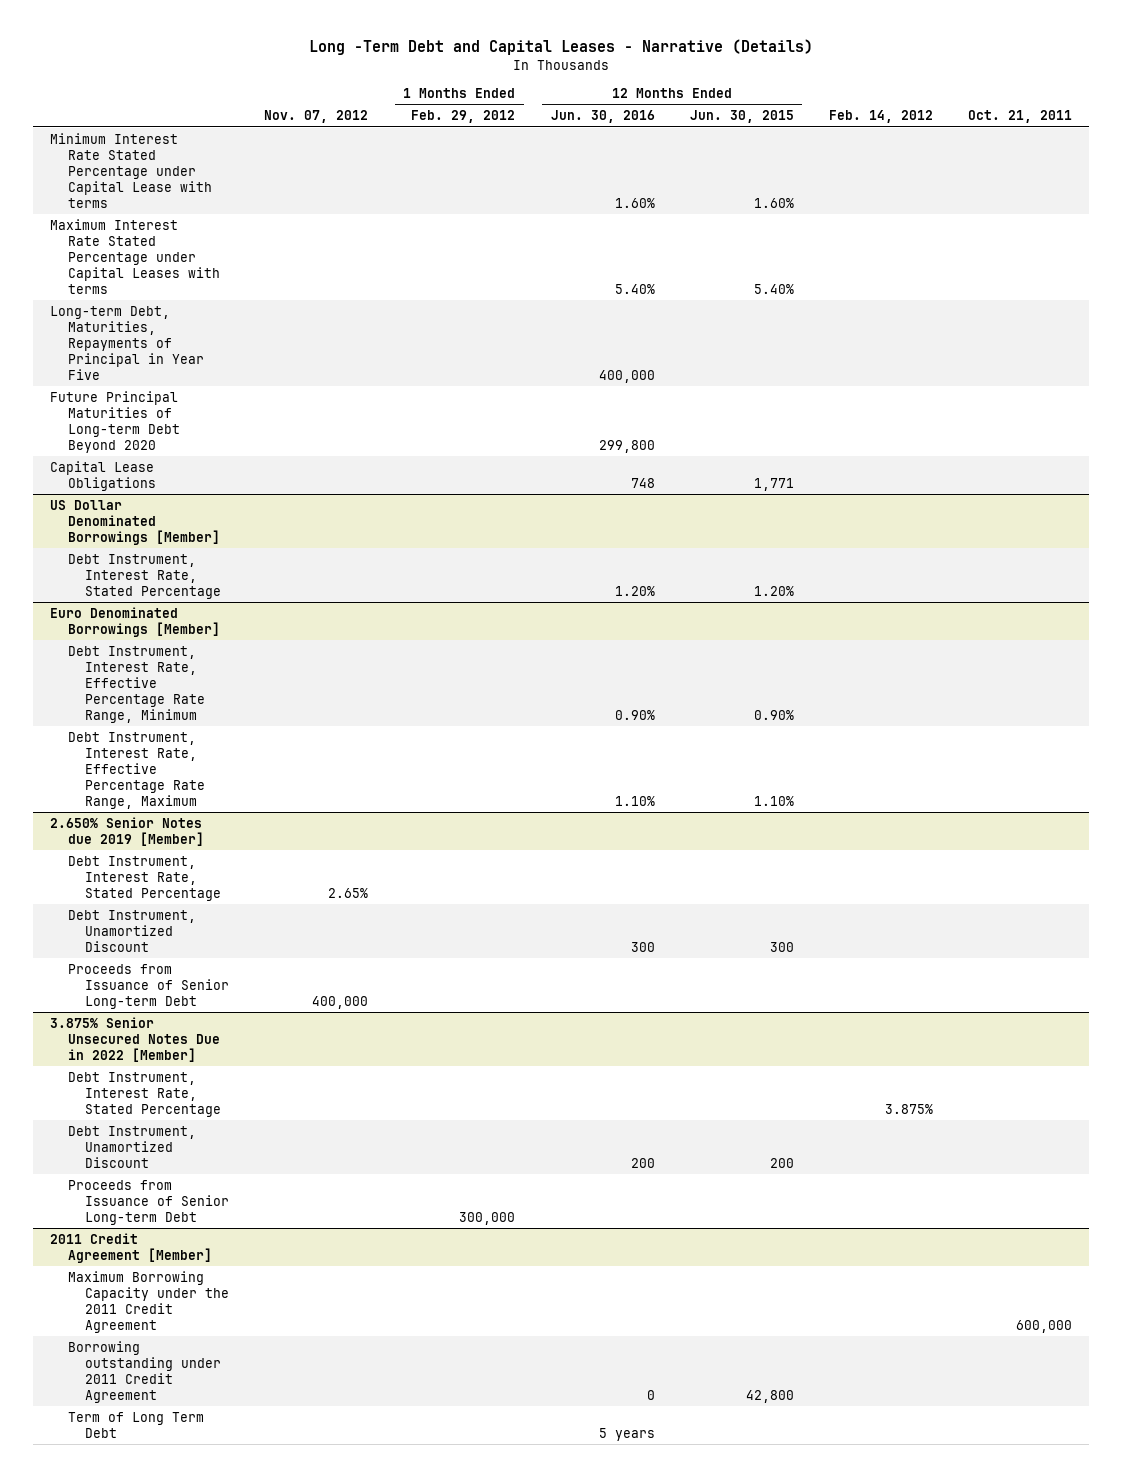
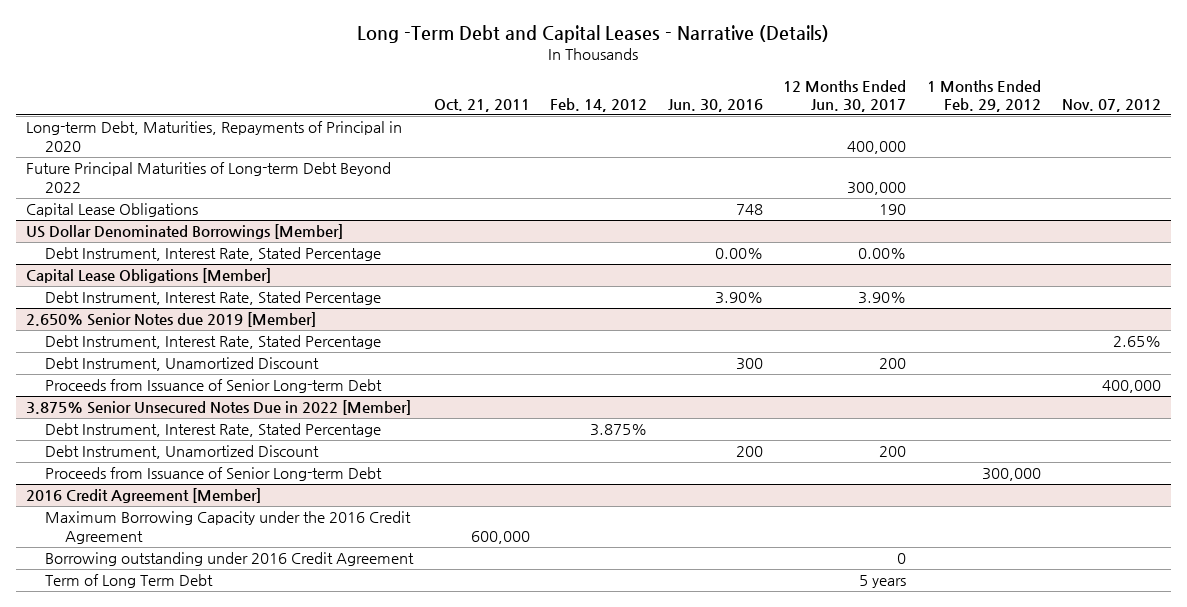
- | Nov. 07, 2012 | 1 Months Ended Feb. 29, 2012 | 12 Months Ended Jun. 30, 2016 | 12 Months Ended Jun. 30, 2015 | Feb. 14, 2012 | Oct. 21, 2011
+ | Oct. 21, 2011 | Feb. 14, 2012 | Jun. 30, 2016 | 12 Months Ended Jun. 30, 2017 | 1 Months Ended Feb. 29, 2012 | Nov. 07, 2012
- Minimum Interest Rate Stated Percentage under Capital Lease with terms | | | 1.60% | 1.60% | |
- Maximum Interest Rate Stated Percentage under Capital Leases with terms | | | 5.40% | 5.40% | |
- Long-term Debt, Maturities, Repayments of Principal in Year Five | | | 400,000 | | |
- Future Principal Maturities of Long-term Debt Beyond 2020 | | | 299,800 | | |
+ Long-term Debt, Maturities, Repayments of Principal in 2020 | | | | 400,000 | |
+ Future Principal Maturities of Long-term Debt Beyond 2022 | | | | 300,000 | |
- Euro Denominated Borrowings [Member]
- Debt Instrument, Interest Rate, Effective Percentage Rate Range, Minimum | | | 0.90% | 0.90% | |
- Debt Instrument, Interest Rate, Effective Percentage Rate Range, Maximum | | | 1.10% | 1.10% | |
+ Capital Lease Obligations [Member]
+ Debt Instrument, Interest Rate, Stated Percentage | | | 3.90% | 3.90% | |
- 2011 Credit Agreement [Member]
- Maximum Borrowing Capacity under the 2011 Credit Agreement | | | | | | 600,000
- Borrowing outstanding under 2011 Credit Agreement | | | 0 | 42,800 | |
+ 2016 Credit Agreement [Member]
+ Maximum Borrowing Capacity under the 2016 Credit Agreement | 600,000 | | | | |
+ Borrowing outstanding under 2016 Credit Agreement | | | | 0 | |

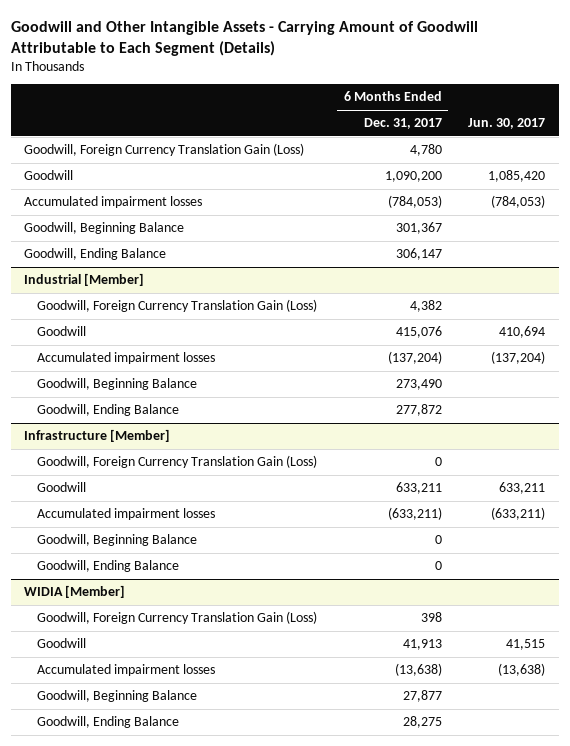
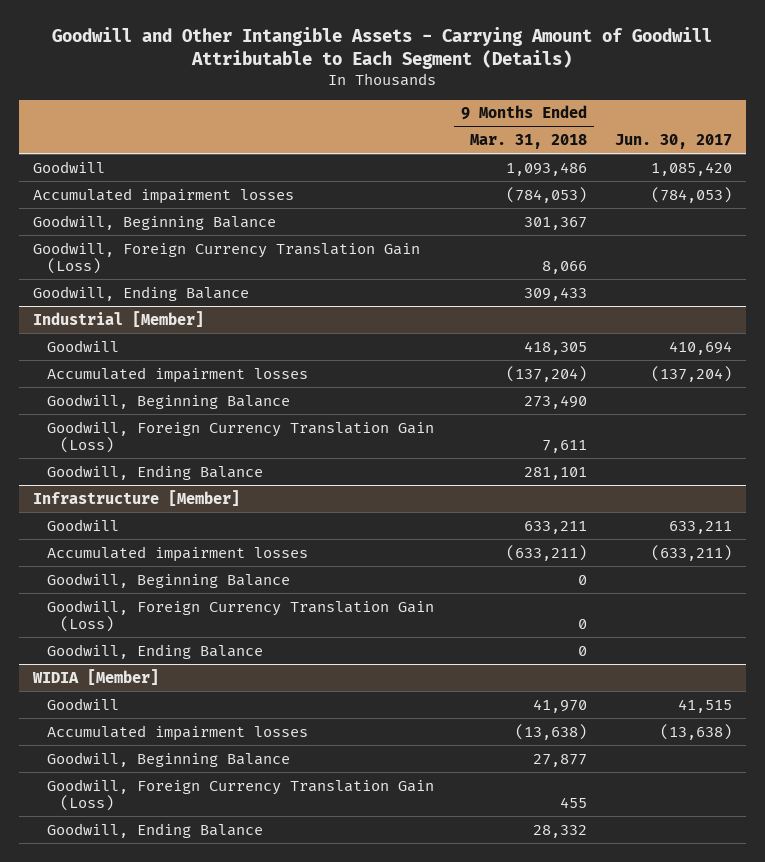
- | 6 Months Ended Dec. 31, 2017 | Jun. 30, 2017
+ | 9 Months Ended Mar. 31, 2018 | Jun. 30, 2017
moved down: Goodwill, Foreign Currency Translation Gain (Loss) | 8,066 |
@ Industrial [Member]
moved down: Goodwill, Foreign Currency Translation Gain (Loss) | 7,611 |
@ Infrastructure [Member]
moved down: Goodwill, Foreign Currency Translation Gain (Loss) | 0 |
@ WIDIA [Member]
moved down: Goodwill, Foreign Currency Translation Gain (Loss) | 455 |

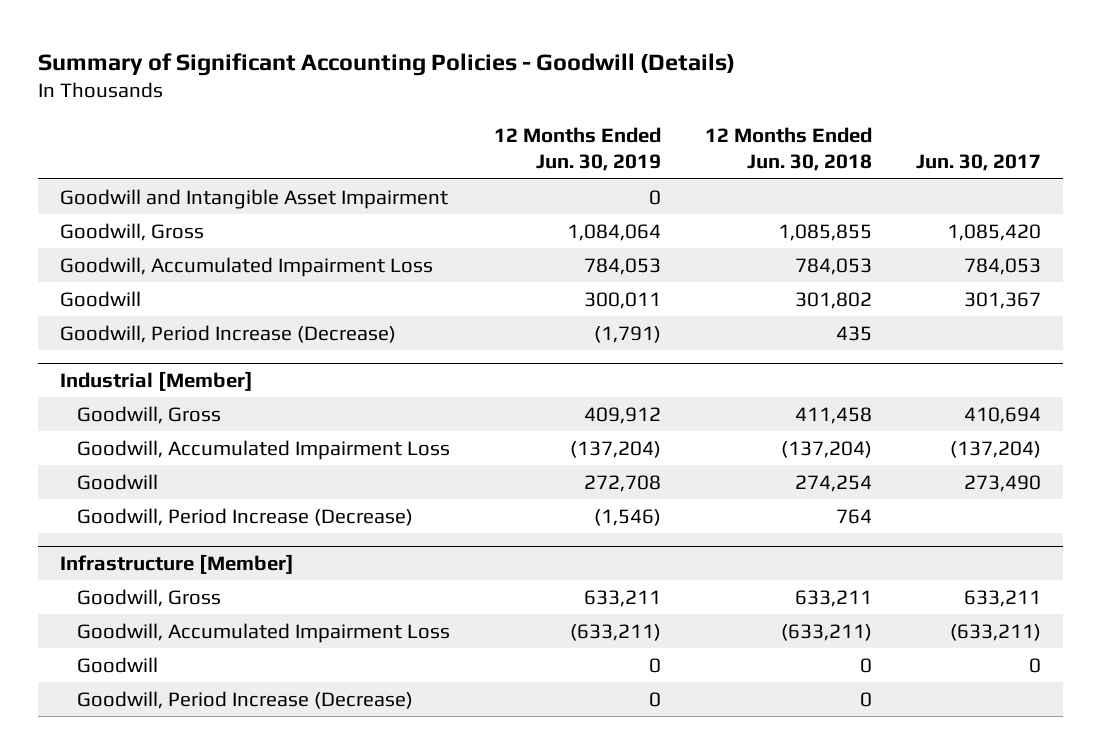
- Goodwill and Other Intangible Assets - Carrying Amount of Goodwill Attributable to Each Segment (Details)
+ Summary of Significant Accounting Policies - Goodwill (Details)
- | 9 Months Ended Mar. 31, 2018 | Jun. 30, 2017
+ | 12 Months Ended Jun. 30, 2019 | 12 Months Ended Jun. 30, 2018 | Jun. 30, 2017
- Goodwill | 1,093,486 | 1,085,420
- Accumulated impairment losses | (784,053) | (784,053)
- Goodwill, Beginning Balance | 301,367 |
- Goodwill, Foreign Currency Translation Gain (Loss) | 8,066 |
- Goodwill, Ending Balance | 309,433 |
+ Goodwill and Intangible Asset Impairment | 0 | |
+ Goodwill, Gross | 1,084,064 | 1,085,855 | 1,085,420
+ Goodwill, Accumulated Impairment Loss | 784,053 | 784,053 | 784,053
+ Goodwill | 300,011 | 301,802 | 301,367
+ Goodwill, Period Increase (Decrease) | (1,791) | 435 |
@ Industrial [Member]
- Goodwill | 418,305 | 410,694
- Accumulated impairment losses | (137,204) | (137,204)
- Goodwill, Beginning Balance | 273,490 |
- Goodwill, Foreign Currency Translation Gain (Loss) | 7,611 |
- Goodwill, Ending Balance | 281,101 |
+ Goodwill, Gross | 409,912 | 411,458 | 410,694
+ Goodwill, Accumulated Impairment Loss | (137,204) | (137,204) | (137,204)
+ Goodwill | 272,708 | 274,254 | 273,490
+ Goodwill, Period Increase (Decrease) | (1,546) | 764 |
@ Infrastructure [Member]
- Goodwill | 633,211 | 633,211
- Accumulated impairment losses | (633,211) | (633,211)
- Goodwill, Beginning Balance | 0 |
- Goodwill, Foreign Currency Translation Gain (Loss) | 0 |
- Goodwill, Ending Balance | 0 |
- WIDIA [Member]
- Goodwill | 41,970 | 41,515
- Accumulated impairment losses | (13,638) | (13,638)
- Goodwill, Beginning Balance | 27,877 |
- Goodwill, Foreign Currency Translation Gain (Loss) | 455 |
- Goodwill, Ending Balance | 28,332 |
@ Infrastructure [Member]
+ Goodwill, Gross | 633,211 | 633,211 | 633,211
+ Goodwill, Accumulated Impairment Loss | (633,211) | (633,211) | (633,211)
+ Goodwill | 0 | 0 | 0
+ Goodwill, Period Increase (Decrease) | 0 | 0 |

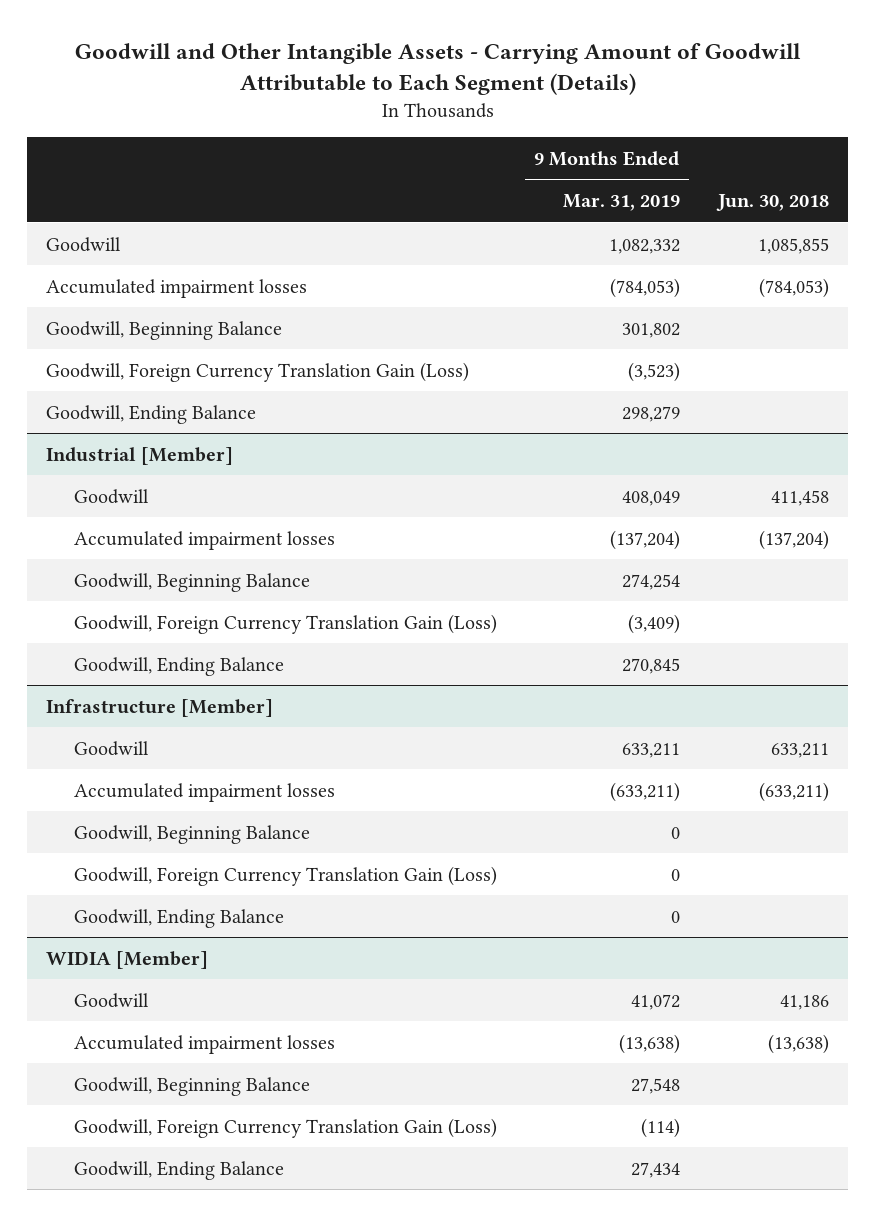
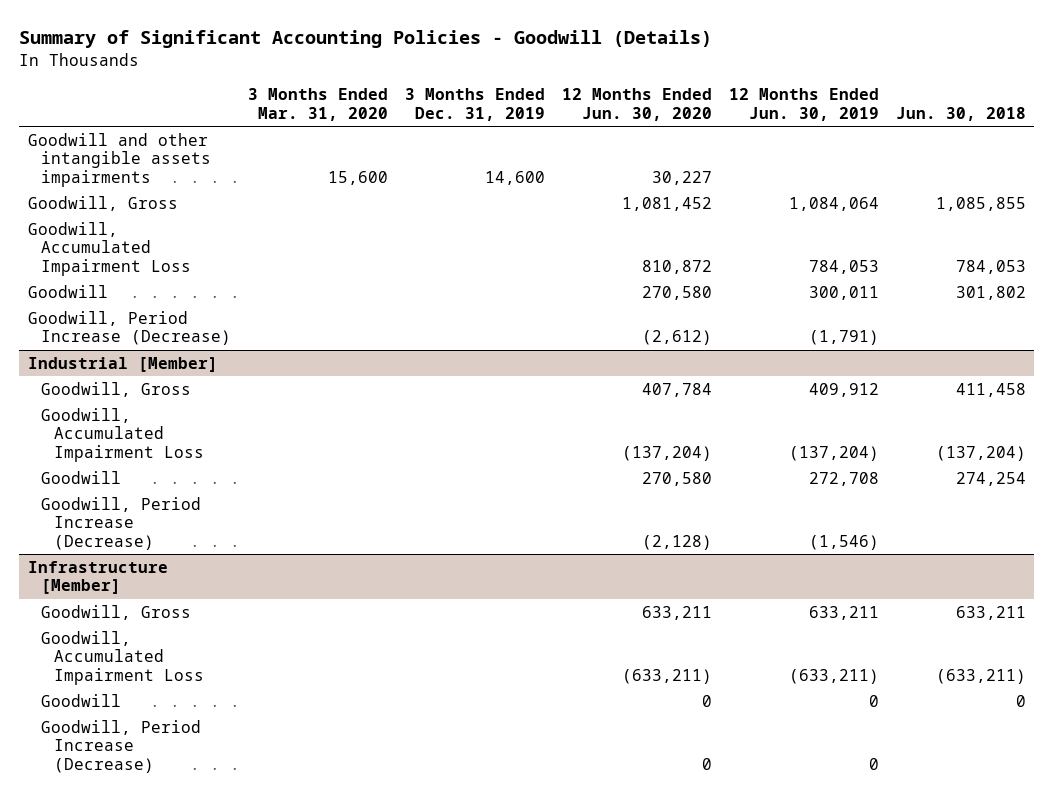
- Goodwill and Other Intangible Assets - Carrying Amount of Goodwill Attributable to Each Segment (Details)
+ Summary of Significant Accounting Policies - Goodwill (Details)
- | 9 Months Ended Mar. 31, 2019 | Jun. 30, 2018
+ | 3 Months Ended Mar. 31, 2020 | 3 Months Ended Dec. 31, 2019 | 12 Months Ended Jun. 30, 2020 | 12 Months Ended Jun. 30, 2019 | Jun. 30, 2018
- Goodwill | 1,082,332 | 1,085,855
- Accumulated impairment losses | (784,053) | (784,053)
- Goodwill, Beginning Balance | 301,802 |
- Goodwill, Foreign Currency Translation Gain (Loss) | (3,523) |
- Goodwill, Ending Balance | 298,279 |
+ Goodwill and other intangible assets impairments | 15,600 | 14,600 | 30,227 | |
+ Goodwill, Gross | | | 1,081,452 | 1,084,064 | 1,085,855
+ Goodwill, Accumulated Impairment Loss | | | 810,872 | 784,053 | 784,053
+ Goodwill | | | 270,580 | 300,011 | 301,802
+ Goodwill, Period Increase (Decrease) | | | (2,612) | (1,791) |
@ Industrial [Member]
- Goodwill | 408,049 | 411,458
- Accumulated impairment losses | (137,204) | (137,204)
- Goodwill, Beginning Balance | 274,254 |
- Goodwill, Foreign Currency Translation Gain (Loss) | (3,409) |
- Goodwill, Ending Balance | 270,845 |
+ Goodwill, Gross | | | 407,784 | 409,912 | 411,458
+ Goodwill, Accumulated Impairment Loss | | | (137,204) | (137,204) | (137,204)
+ Goodwill | | | 270,580 | 272,708 | 274,254
+ Goodwill, Period Increase (Decrease) | | | (2,128) | (1,546) |
@ Infrastructure [Member]
- Goodwill | 633,211 | 633,211
- Accumulated impairment losses | (633,211) | (633,211)
- Goodwill, Beginning Balance | 0 |
- Goodwill, Foreign Currency Translation Gain (Loss) | 0 |
- Goodwill, Ending Balance | 0 |
- WIDIA [Member]
- Goodwill | 41,072 | 41,186
- Accumulated impairment losses | (13,638) | (13,638)
- Goodwill, Beginning Balance | 27,548 |
- Goodwill, Foreign Currency Translation Gain (Loss) | (114) |
- Goodwill, Ending Balance | 27,434 |
@ Infrastructure [Member]
+ Goodwill, Gross | | | 633,211 | 633,211 | 633,211
+ Goodwill, Accumulated Impairment Loss | | | (633,211) | (633,211) | (633,211)
+ Goodwill | | | 0 | 0 | 0
+ Goodwill, Period Increase (Decrease) | | | 0 | 0 |

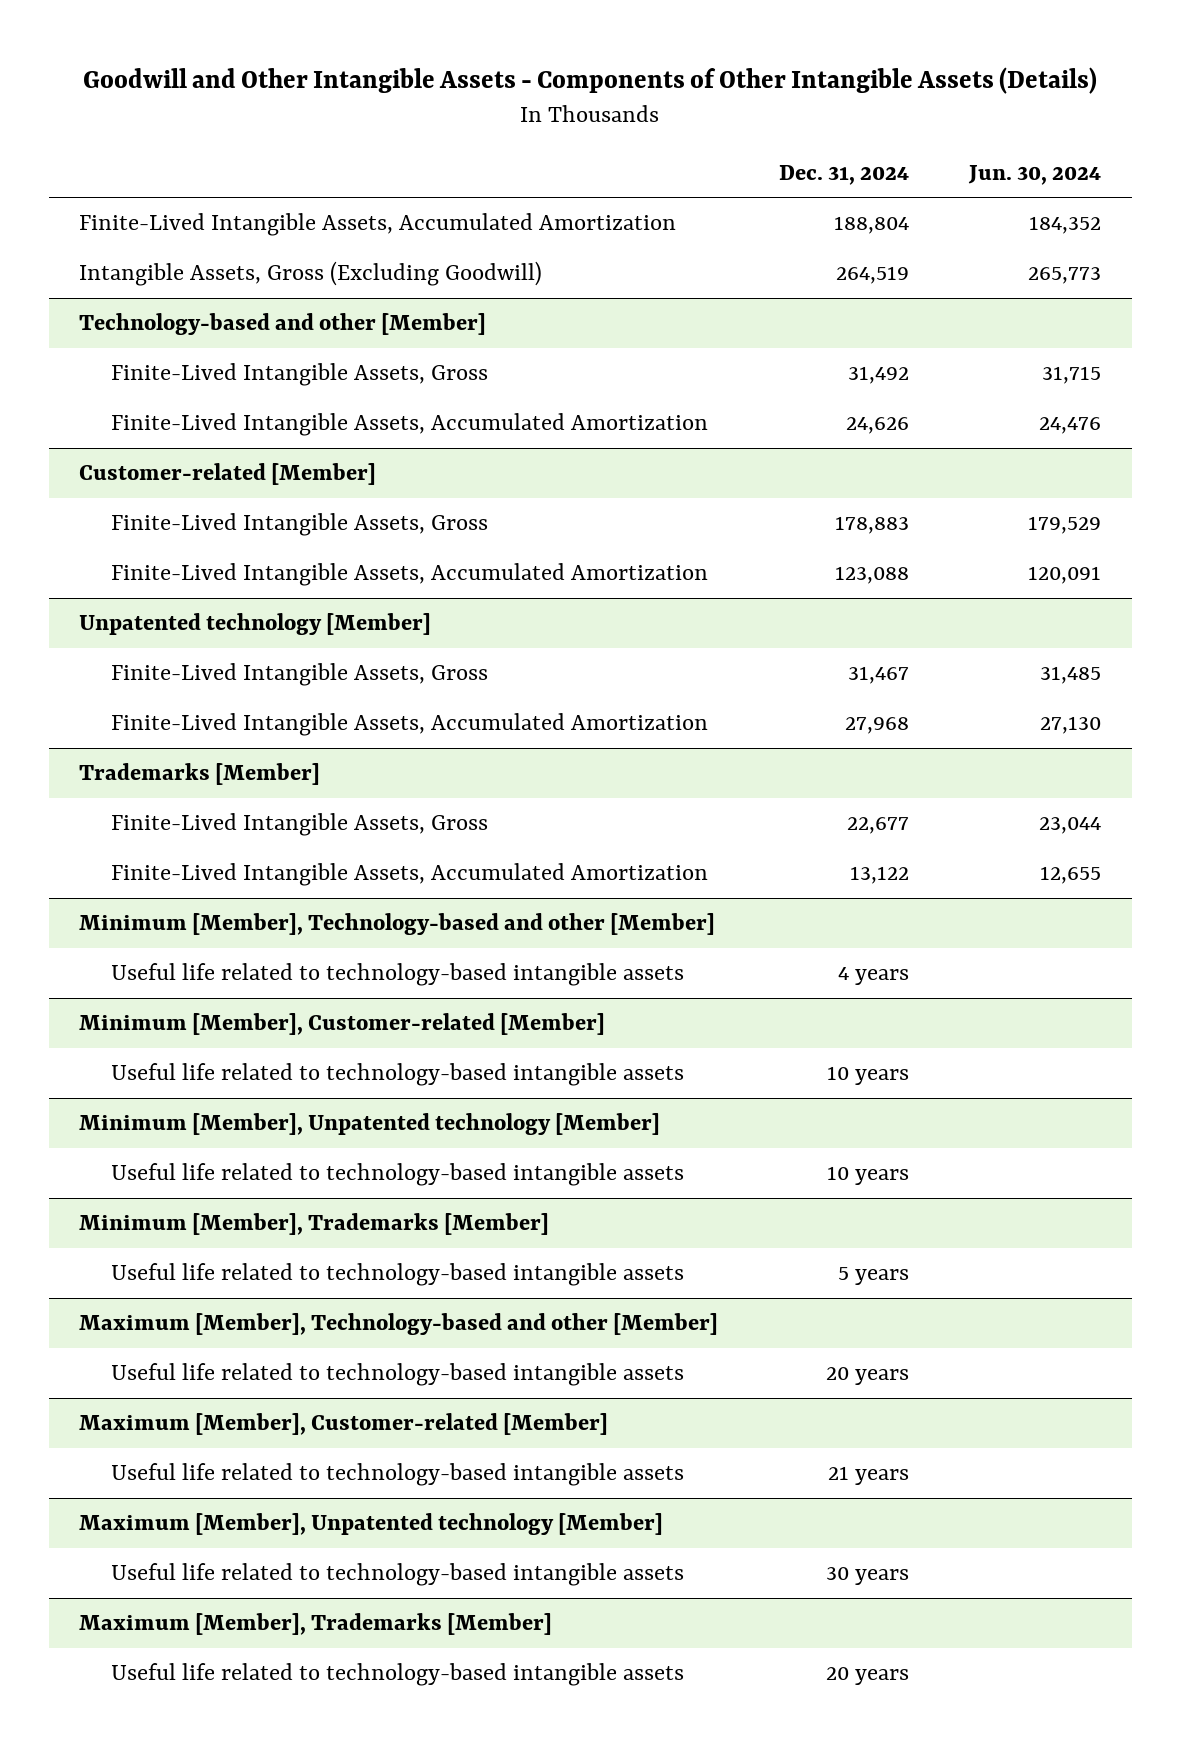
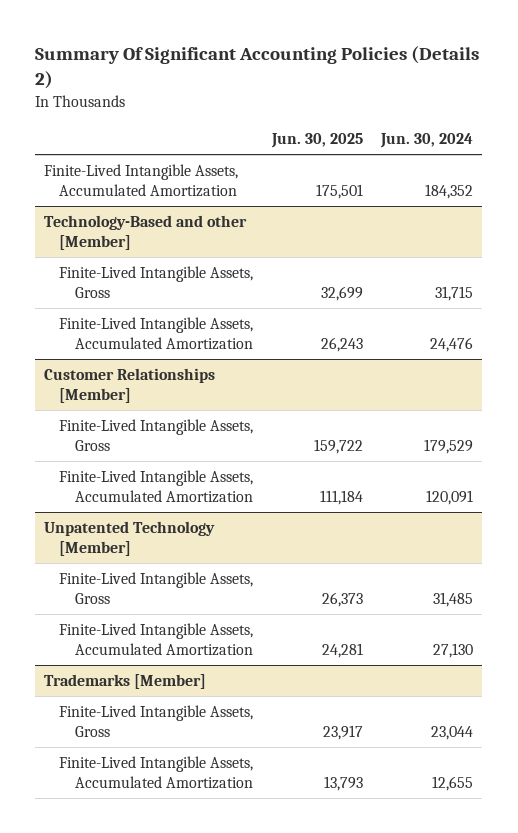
- Goodwill and Other Intangible Assets - Components of Other Intangible Assets (Details)
+ Summary Of Significant Accounting Policies (Details 2)
- | Dec. 31, 2024 | Jun. 30, 2024
+ | Jun. 30, 2025 | Jun. 30, 2024
- Intangible Assets, Gross (Excluding Goodwill) | 264,519 | 265,773
- Technology-based and other [Member]
+ Technology-Based and other [Member]
- Customer-related [Member]
+ Customer Relationships [Member]
- Unpatented technology [Member]
+ Unpatented Technology [Member]
- Minimum [Member], Technology-based and other [Member]
- Useful life related to technology-based intangible assets | 4 years |
- Minimum [Member], Customer-related [Member]
- Useful life related to technology-based intangible assets | 10 years |
- Minimum [Member], Unpatented technology [Member]
- Useful life related to technology-based intangible assets | 10 years |
- Minimum [Member], Trademarks [Member]
- Useful life related to technology-based intangible assets | 5 years |
- Maximum [Member], Technology-based and other [Member]
- Useful life related to technology-based intangible assets | 20 years |
- Maximum [Member], Customer-related [Member]
- Useful life related to technology-based intangible assets | 21 years |
- Maximum [Member], Unpatented technology [Member]
- Useful life related to technology-based intangible assets | 30 years |
- Maximum [Member], Trademarks [Member]
- Useful life related to technology-based intangible assets | 20 years |

